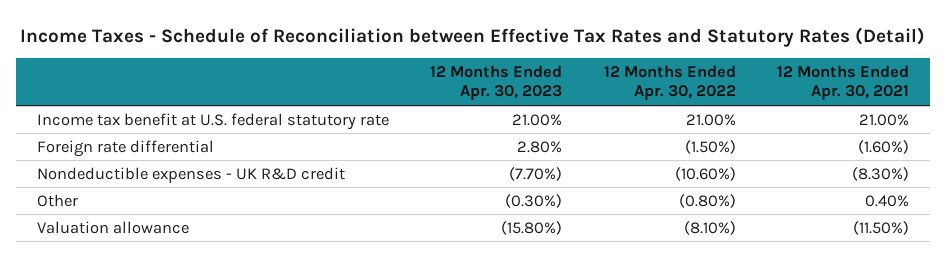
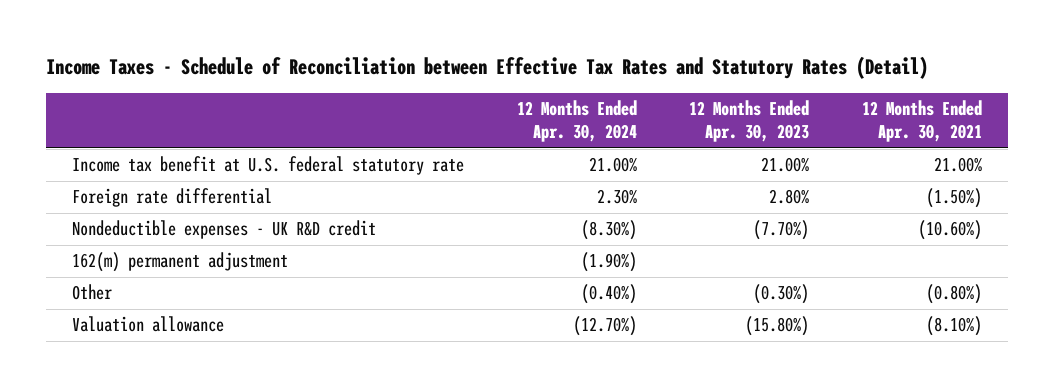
- | 12 Months Ended Apr. 30, 2023 | 12 Months Ended Apr. 30, 2022 | 12 Months Ended Apr. 30, 2021
+ | 12 Months Ended Apr. 30, 2024 | 12 Months Ended Apr. 30, 2023 | 12 Months Ended Apr. 30, 2021
- Foreign rate differential | 2.80% | (1.50%) | (1.60%)
- Nondeductible expenses - UK R&D credit | (7.70%) | (10.60%) | (8.30%)
- Other | (0.30%) | (0.80%) | 0.40%
- Valuation allowance | (15.80%) | (8.10%) | (11.50%)
+ Foreign rate differential | 2.30% | 2.80% | (1.50%)
+ Nondeductible expenses - UK R&D credit | (8.30%) | (7.70%) | (10.60%)
+ 162(m) permanent adjustment | (1.90%) | |
+ Other | (0.40%) | (0.30%) | (0.80%)
+ Valuation allowance | (12.70%) | (15.80%) | (8.10%)

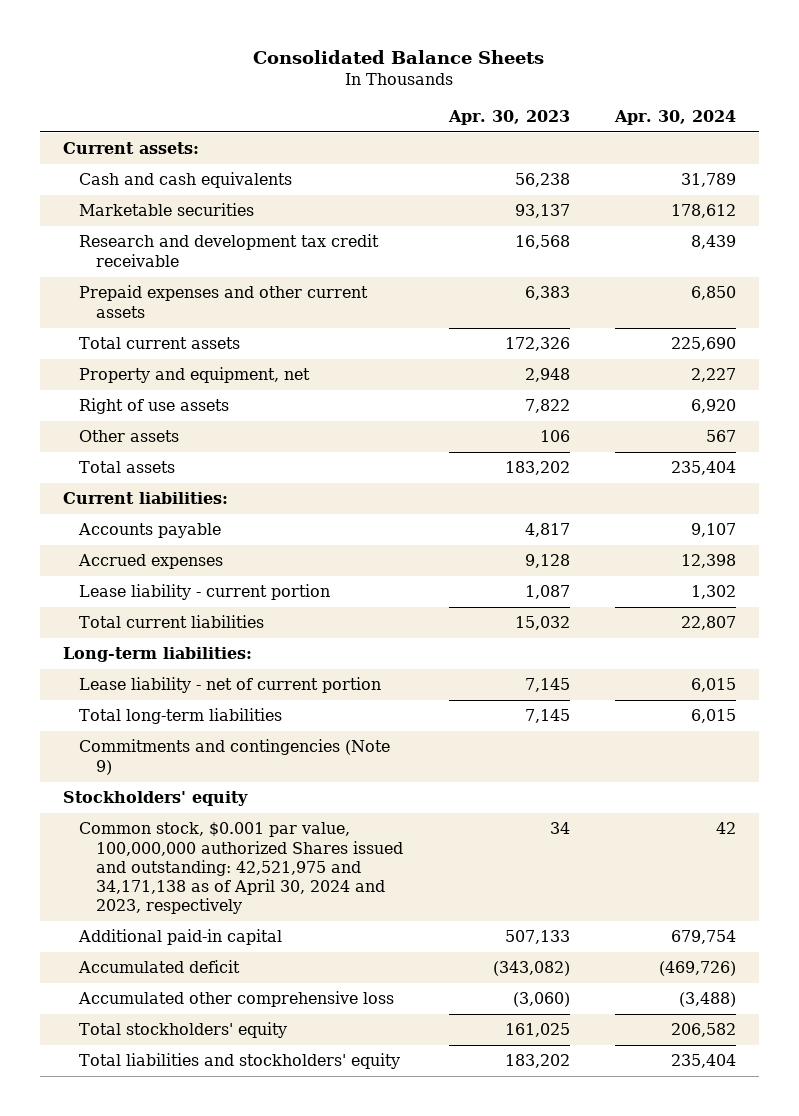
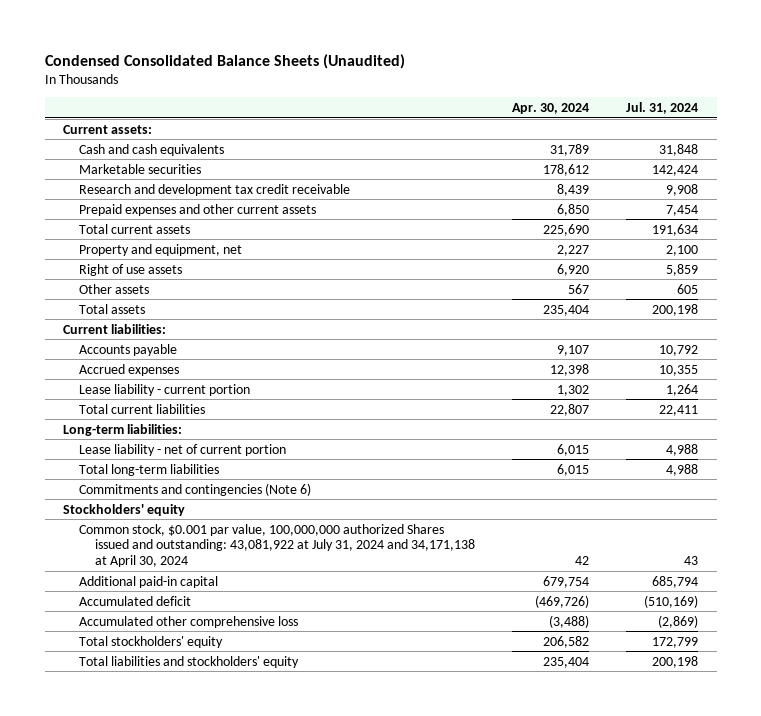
- Consolidated Balance Sheets
+ Condensed Consolidated Balance Sheets (Unaudited)
- | Apr. 30, 2023 | Apr. 30, 2024
+ | Apr. 30, 2024 | Jul. 31, 2024
- Commitments and contingencies (Note 9)
+ Commitments and contingencies (Note 6)
- Common stock, $0.001 par value, 100,000,000 authorized Shares issued and outstanding: 42,521,975 and 34,171,138 as of April 30, 2024 and 2023, respectively | 34 | 42
+ Common stock, $0.001 par value, 100,000,000 authorized Shares issued and outstanding: 43,081,922 at July 31, 2024 and 34,171,138 at April 30, 2024 | 42 | 43

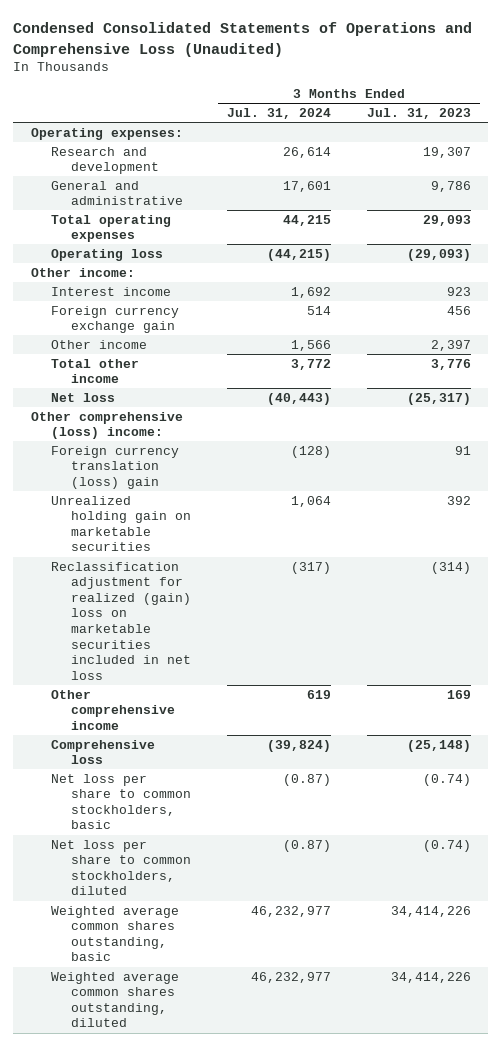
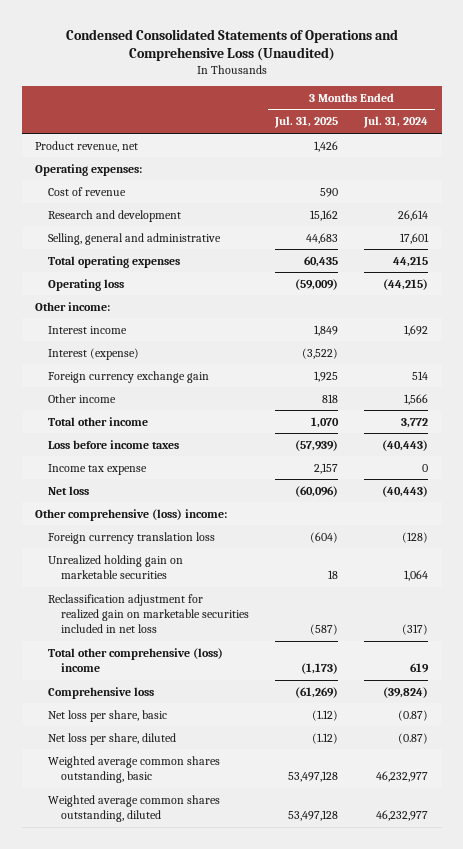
- | 3 Months Ended Jul. 31, 2024 | 3 Months Ended Jul. 31, 2023
+ | 3 Months Ended Jul. 31, 2025 | 3 Months Ended Jul. 31, 2024
+ Product revenue, net | 1,426 |
+ Cost of revenue | 590 |
- General and administrative | 17,601 | 9,786
+ Selling, general and administrative | 44,683 | 17,601
+ Interest (expense) | (3,522) |
+ Loss before income taxes | (57,939) | (40,443)
+ Income tax expense | 2,157 | 0
- Foreign currency translation (loss) gain | (128) | 91
+ Foreign currency translation loss | (604) | (128)
- Reclassification adjustment for realized (gain) loss on marketable securities included in net loss | (317) | (314)
- Other comprehensive income | 619 | 169
+ Reclassification adjustment for realized gain on marketable securities included in net loss | (587) | (317)
+ Total other comprehensive (loss) income | (1,173) | 619
- Net loss per share to common stockholders, basic | (0.87) | (0.74)
- Net loss per share to common stockholders, diluted | (0.87) | (0.74)
+ Net loss per share, basic | (1.12) | (0.87)
+ Net loss per share, diluted | (1.12) | (0.87)

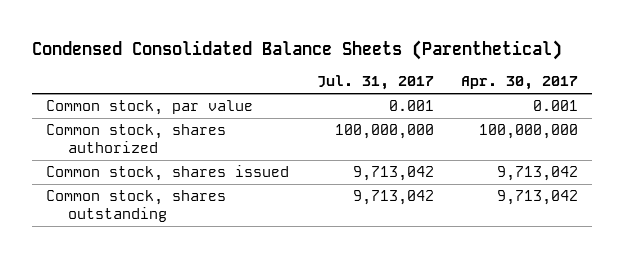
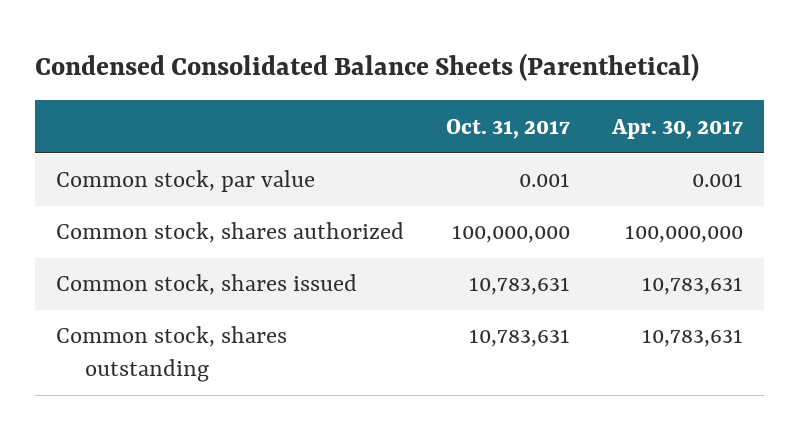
- | Jul. 31, 2017 | Apr. 30, 2017
+ | Oct. 31, 2017 | Apr. 30, 2017
- Common stock, shares issued | 9,713,042 | 9,713,042
- Common stock, shares outstanding | 9,713,042 | 9,713,042
+ Common stock, shares issued | 10,783,631 | 10,783,631
+ Common stock, shares outstanding | 10,783,631 | 10,783,631

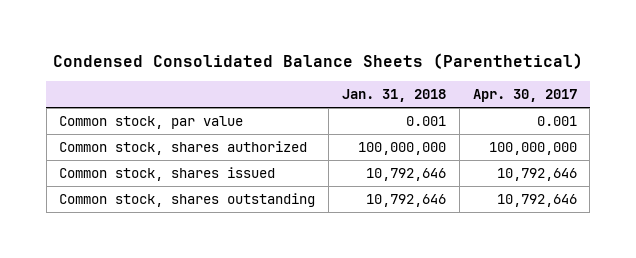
- | Oct. 31, 2017 | Apr. 30, 2017
+ | Jan. 31, 2018 | Apr. 30, 2017
- Common stock, shares issued | 10,783,631 | 10,783,631
- Common stock, shares outstanding | 10,783,631 | 10,783,631
+ Common stock, shares issued | 10,792,646 | 10,792,646
+ Common stock, shares outstanding | 10,792,646 | 10,792,646

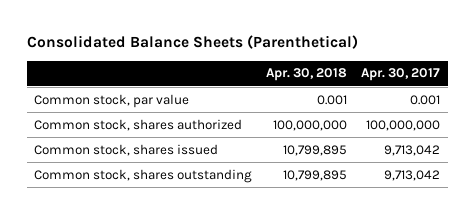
- Condensed Consolidated Balance Sheets (Parenthetical)
+ Consolidated Balance Sheets (Parenthetical)
- | Jan. 31, 2018 | Apr. 30, 2017
+ | Apr. 30, 2018 | Apr. 30, 2017
- Common stock, shares issued | 10,792,646 | 10,792,646
- Common stock, shares outstanding | 10,792,646 | 10,792,646
+ Common stock, shares issued | 10,799,895 | 9,713,042
+ Common stock, shares outstanding | 10,799,895 | 9,713,042

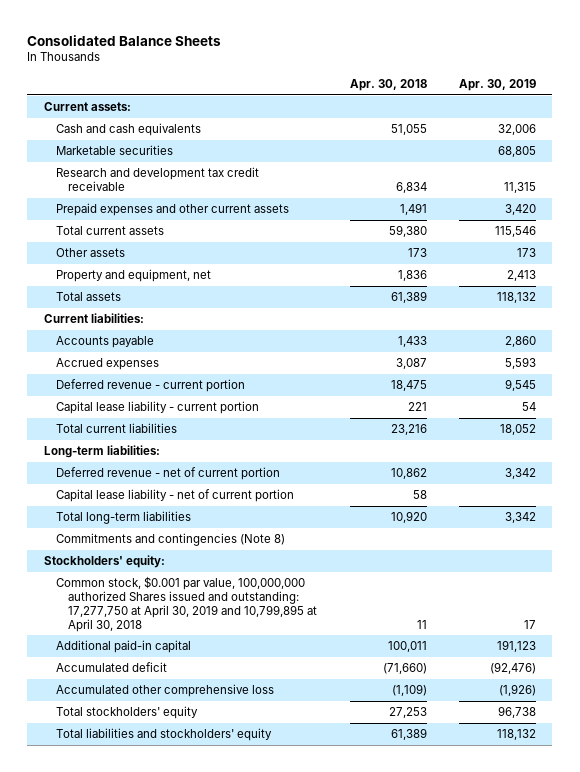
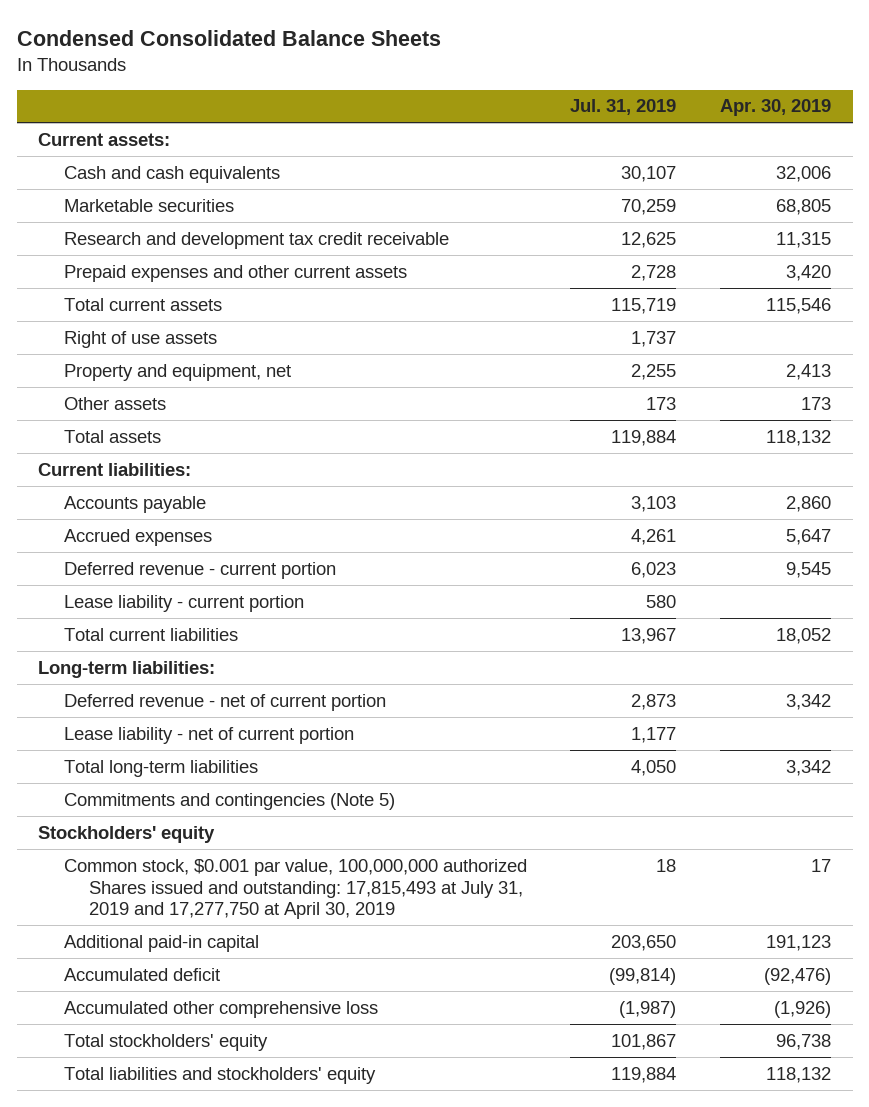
- Consolidated Balance Sheets
+ Condensed Consolidated Balance Sheets
- | Apr. 30, 2018 | Apr. 30, 2019
+ | Jul. 31, 2019 | Apr. 30, 2019
+ Right of use assets | 1,737 |
moved down: Other assets | 173 | 173
- Accrued expenses | 3,087 | 5,593
+ Accrued expenses | 4,261 | 5,647
- Capital lease liability - current portion | 221 | 54
+ Lease liability - current portion | 580 |
- Capital lease liability - net of current portion | 58 |
+ Lease liability - net of current portion | 1,177 |
- Commitments and contingencies (Note 8)
- Stockholders' equity:
- Common stock, $0.001 par value, 100,000,000 authorized Shares issued and outstanding: 17,277,750 at April 30, 2019 and 10,799,895 at April 30, 2018 | 11 | 17
+ Commitments and contingencies (Note 5)
+ Stockholders' equity
+ Common stock, $0.001 par value, 100,000,000 authorized Shares issued and outstanding: 17,815,493 at July 31, 2019 and 17,277,750 at April 30, 2019 | 18 | 17

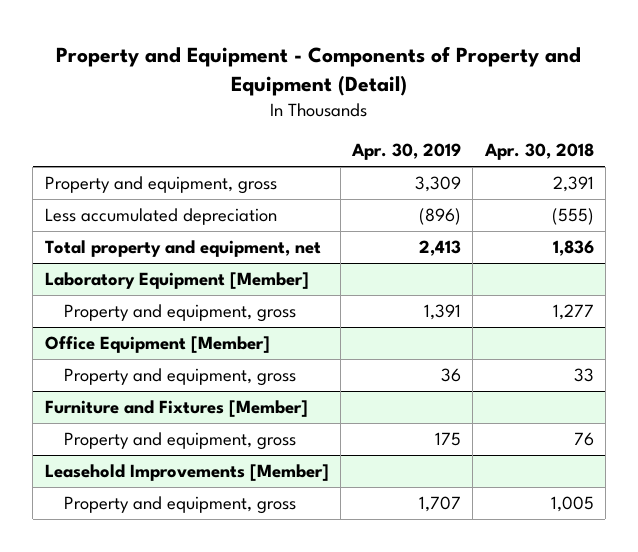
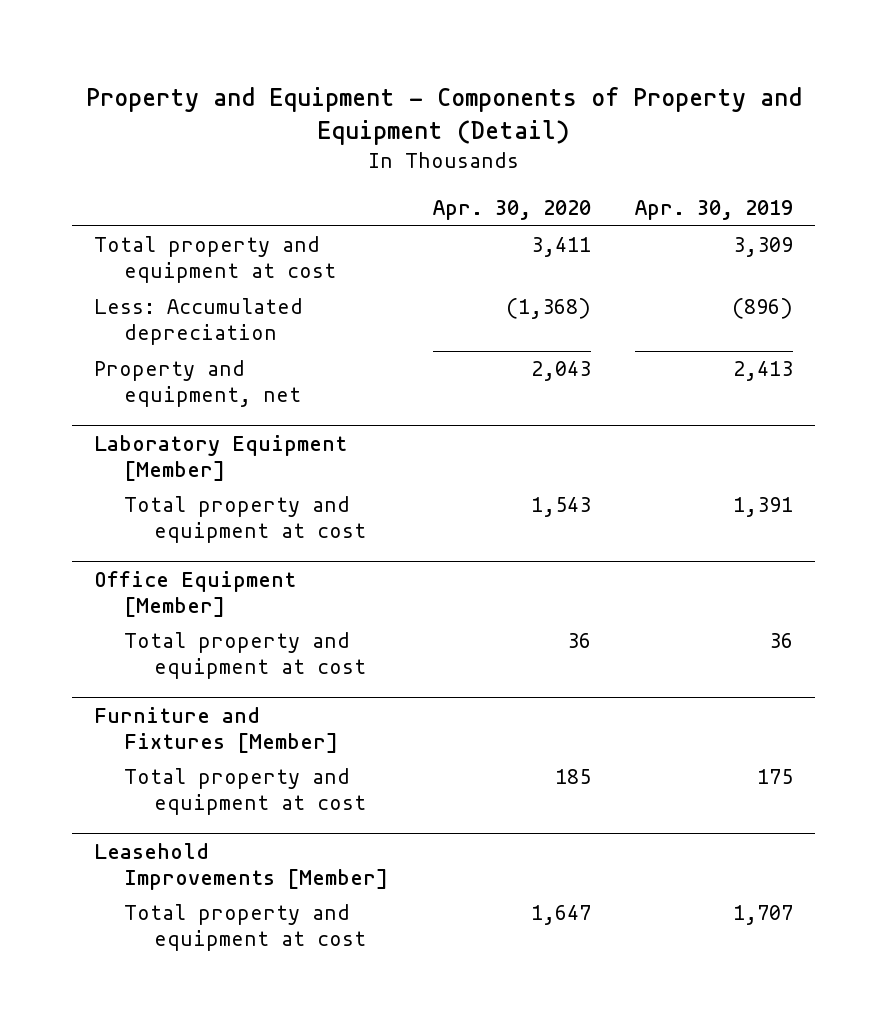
- | Apr. 30, 2019 | Apr. 30, 2018
+ | Apr. 30, 2020 | Apr. 30, 2019
- Property and equipment, gross | 3,309 | 2,391
- Less accumulated depreciation | (896) | (555)
- Total property and equipment, net | 2,413 | 1,836
+ Total property and equipment at cost | 3,411 | 3,309
+ Less: Accumulated depreciation | (1,368) | (896)
+ Property and equipment, net | 2,043 | 2,413
@ Laboratory Equipment [Member]
- Property and equipment, gross | 1,391 | 1,277
+ Total property and equipment at cost | 1,543 | 1,391
@ Office Equipment [Member]
- Property and equipment, gross | 36 | 33
+ Total property and equipment at cost | 36 | 36
@ Furniture and Fixtures [Member]
- Property and equipment, gross | 175 | 76
+ Total property and equipment at cost | 185 | 175
@ Leasehold Improvements [Member]
- Property and equipment, gross | 1,707 | 1,005
+ Total property and equipment at cost | 1,647 | 1,707

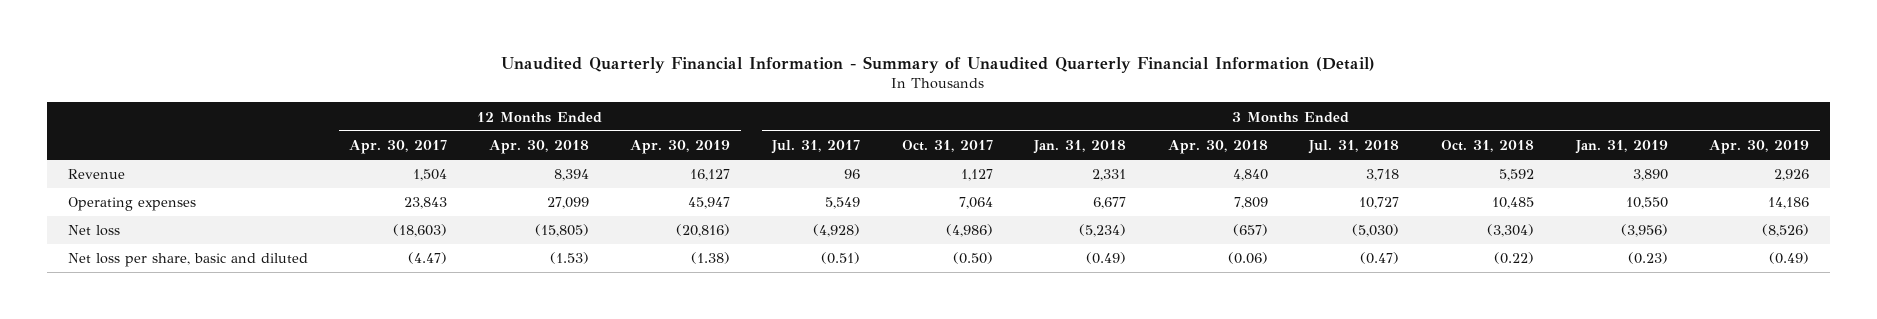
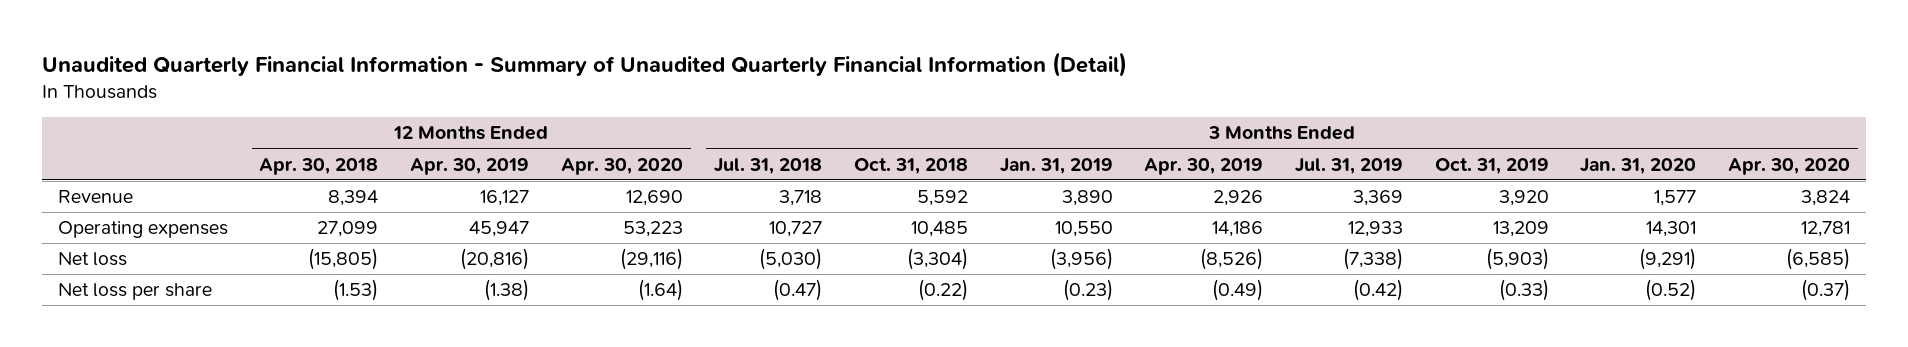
- | 12 Months Ended Apr. 30, 2017 | 12 Months Ended Apr. 30, 2018 | 12 Months Ended Apr. 30, 2019 | 3 Months Ended Jul. 31, 2017 | 3 Months Ended Oct. 31, 2017 | 3 Months Ended Jan. 31, 2018 | 3 Months Ended Apr. 30, 2018 | 3 Months Ended Jul. 31, 2018 | 3 Months Ended Oct. 31, 2018 | 3 Months Ended Jan. 31, 2019 | 3 Months Ended Apr. 30, 2019
+ | 12 Months Ended Apr. 30, 2018 | 12 Months Ended Apr. 30, 2019 | 12 Months Ended Apr. 30, 2020 | 3 Months Ended Jul. 31, 2018 | 3 Months Ended Oct. 31, 2018 | 3 Months Ended Jan. 31, 2019 | 3 Months Ended Apr. 30, 2019 | 3 Months Ended Jul. 31, 2019 | 3 Months Ended Oct. 31, 2019 | 3 Months Ended Jan. 31, 2020 | 3 Months Ended Apr. 30, 2020
- Net loss per share, basic and diluted | (4.47) | (1.53) | (1.38) | (0.51) | (0.50) | (0.49) | (0.06) | (0.47) | (0.22) | (0.23) | (0.49)
+ Net loss per share | (1.53) | (1.38) | (1.64) | (0.47) | (0.22) | (0.23) | (0.49) | (0.42) | (0.33) | (0.52) | (0.37)

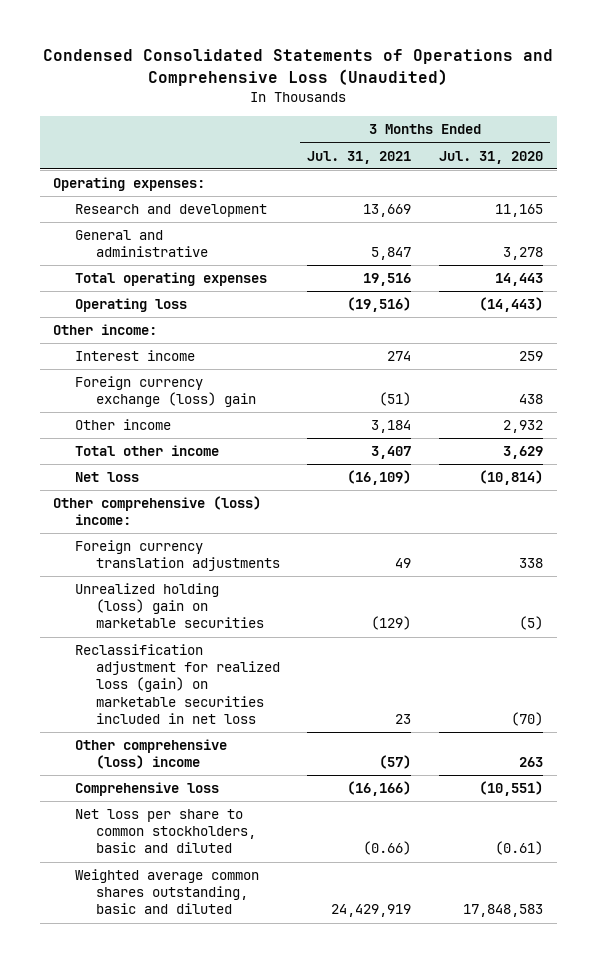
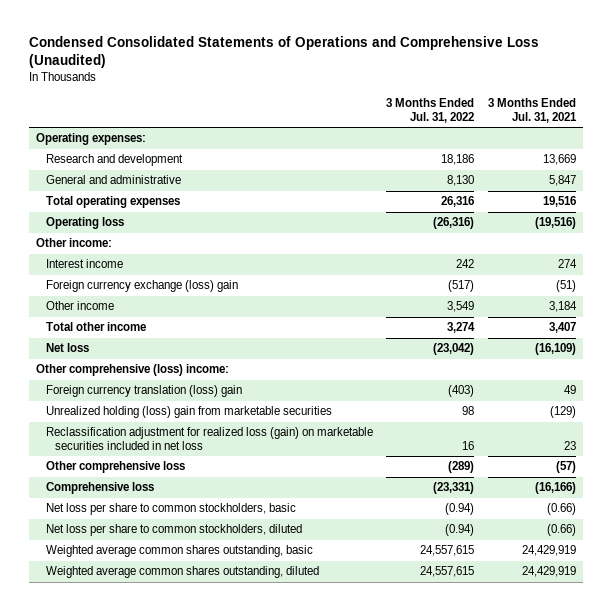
- | 3 Months Ended Jul. 31, 2021 | 3 Months Ended Jul. 31, 2020
+ | 3 Months Ended Jul. 31, 2022 | 3 Months Ended Jul. 31, 2021
- Foreign currency translation adjustments | 49 | 338
- Unrealized holding (loss) gain on marketable securities | (129) | (5)
+ Foreign currency translation (loss) gain | (403) | 49
+ Unrealized holding (loss) gain from marketable securities | 98 | (129)
- Other comprehensive (loss) income | (57) | 263
+ Other comprehensive loss | (289) | (57)
- Net loss per share to common stockholders, basic and diluted | (0.66) | (0.61)
- Weighted average common shares outstanding, basic and diluted | 24,429,919 | 17,848,583
+ Net loss per share to common stockholders, basic | (0.94) | (0.66)
+ Net loss per share to common stockholders, diluted | (0.94) | (0.66)
+ Weighted average common shares outstanding, basic | 24,557,615 | 24,429,919
+ Weighted average common shares outstanding, diluted | 24,557,615 | 24,429,919

